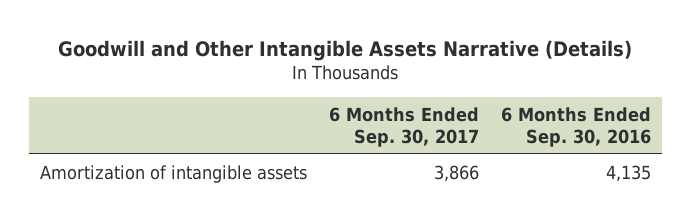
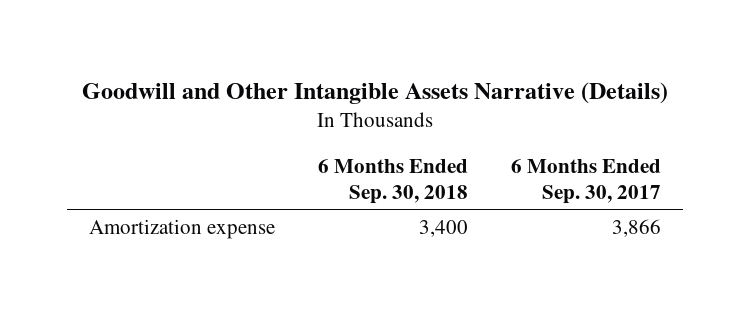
- | 6 Months Ended Sep. 30, 2017 | 6 Months Ended Sep. 30, 2016
+ | 6 Months Ended Sep. 30, 2018 | 6 Months Ended Sep. 30, 2017
- Amortization of intangible assets | 3,866 | 4,135
+ Amortization expense | 3,400 | 3,866

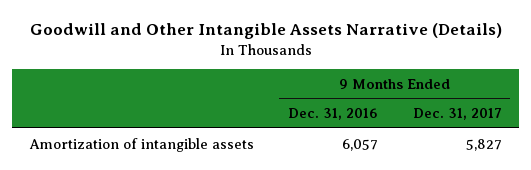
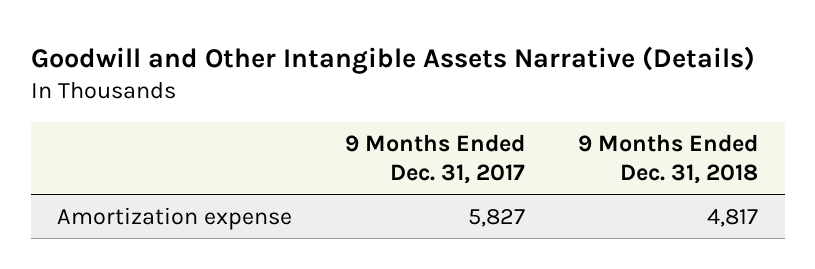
- | 9 Months Ended Dec. 31, 2016 | 9 Months Ended Dec. 31, 2017
+ | 9 Months Ended Dec. 31, 2017 | 9 Months Ended Dec. 31, 2018
- Amortization of intangible assets | 6,057 | 5,827
+ Amortization expense | 5,827 | 4,817

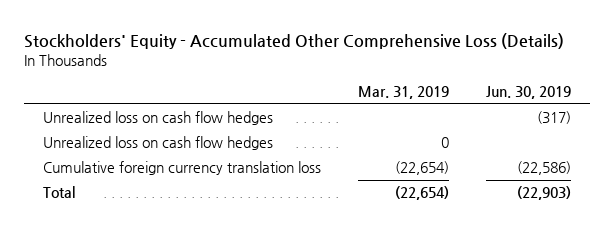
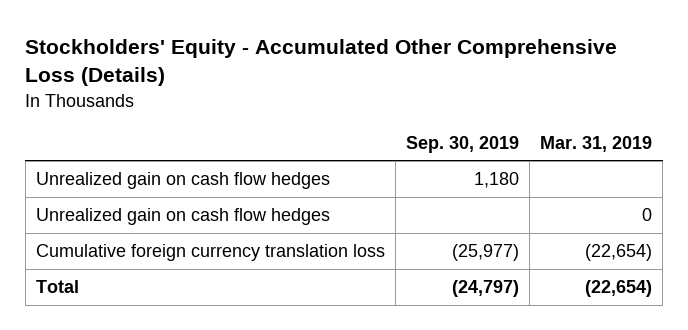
- | Mar. 31, 2019 | Jun. 30, 2019
+ | Sep. 30, 2019 | Mar. 31, 2019
- Unrealized loss on cash flow hedges | | (317)
- Unrealized loss on cash flow hedges | 0 |
+ Unrealized gain on cash flow hedges | 1,180 |
+ Unrealized gain on cash flow hedges | | 0

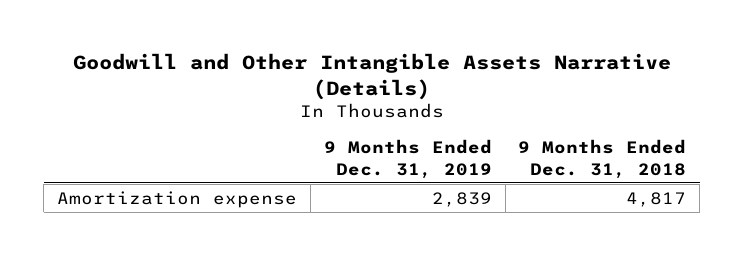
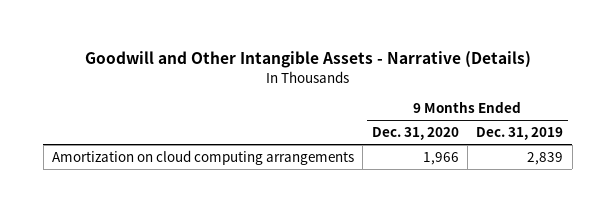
- Goodwill and Other Intangible Assets Narrative (Details)
+ Goodwill and Other Intangible Assets - Narrative (Details)
- | 9 Months Ended Dec. 31, 2019 | 9 Months Ended Dec. 31, 2018
+ | 9 Months Ended Dec. 31, 2020 | 9 Months Ended Dec. 31, 2019
- Amortization expense | 2,839 | 4,817
+ Amortization on cloud computing arrangements | 1,966 | 2,839

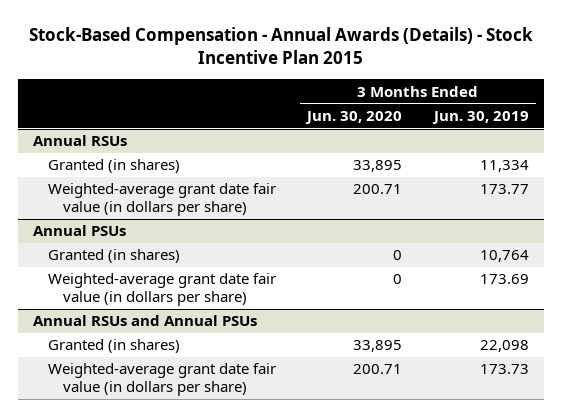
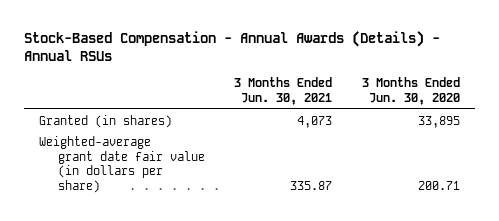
- Stock-Based Compensation - Annual Awards (Details) - Stock Incentive Plan 2015
+ Stock-Based Compensation - Annual Awards (Details) - Annual RSUs
- | 3 Months Ended Jun. 30, 2020 | 3 Months Ended Jun. 30, 2019
+ | 3 Months Ended Jun. 30, 2021 | 3 Months Ended Jun. 30, 2020
- Annual RSUs
- Annual PSUs
- Granted (in shares) | 0 | 10,764
- Weighted-average grant date fair value (in dollars per share) | 0 | 173.69
- Annual RSUs and Annual PSUs
- Granted (in shares) | 33,895 | 22,098
- Weighted-average grant date fair value (in dollars per share) | 200.71 | 173.73

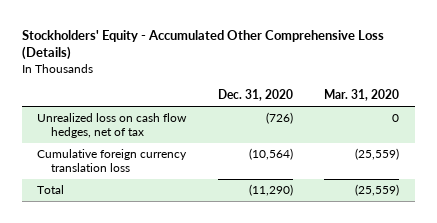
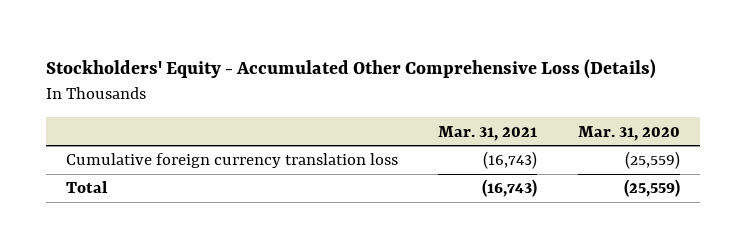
- | Dec. 31, 2020 | Mar. 31, 2020
+ | Mar. 31, 2021 | Mar. 31, 2020
- Unrealized loss on cash flow hedges, net of tax | (726) | 0

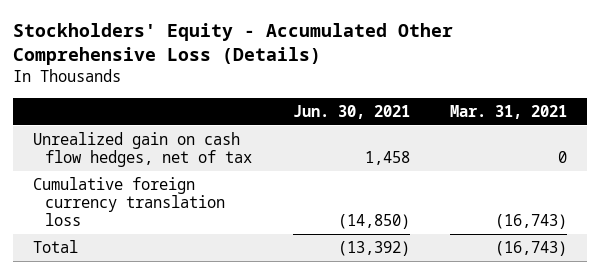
- | Mar. 31, 2021 | Mar. 31, 2020
+ | Jun. 30, 2021 | Mar. 31, 2021
+ Unrealized gain on cash flow hedges, net of tax | 1,458 | 0

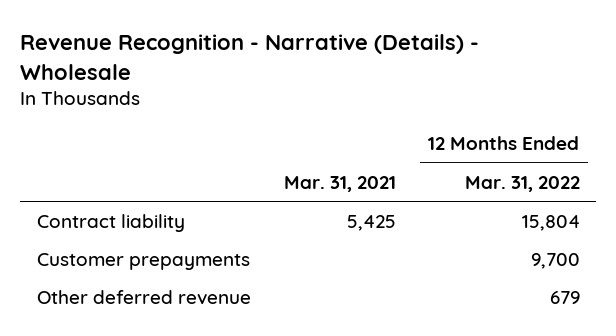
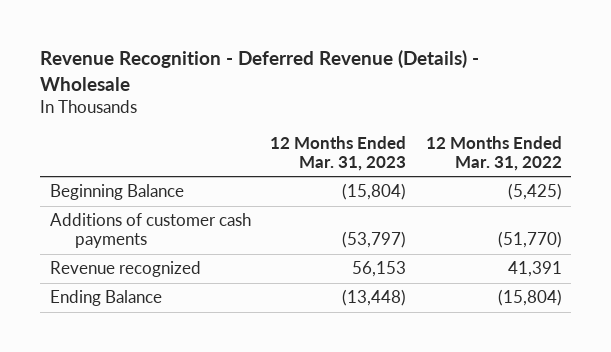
- Revenue Recognition - Narrative (Details) - Wholesale
+ Revenue Recognition - Deferred Revenue (Details) - Wholesale
- | Mar. 31, 2021 | 12 Months Ended Mar. 31, 2022
+ | 12 Months Ended Mar. 31, 2023 | 12 Months Ended Mar. 31, 2022
- Contract liability | 5,425 | 15,804
- Customer prepayments | | 9,700
- Other deferred revenue | | 679
+ Beginning Balance | (15,804) | (5,425)
+ Additions of customer cash payments | (53,797) | (51,770)
+ Revenue recognized | 56,153 | 41,391
+ Ending Balance | (13,448) | (15,804)

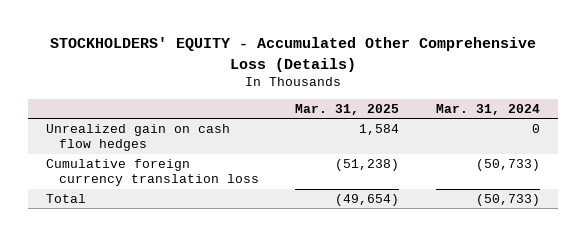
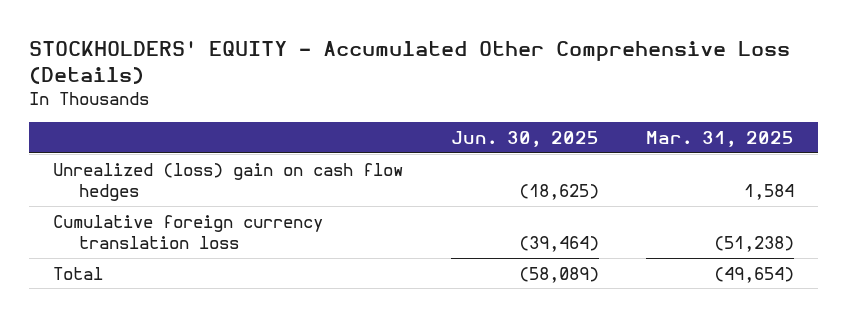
- | Mar. 31, 2025 | Mar. 31, 2024
+ | Jun. 30, 2025 | Mar. 31, 2025
- Unrealized gain on cash flow hedges | 1,584 | 0
+ Unrealized (loss) gain on cash flow hedges | (18,625) | 1,584

